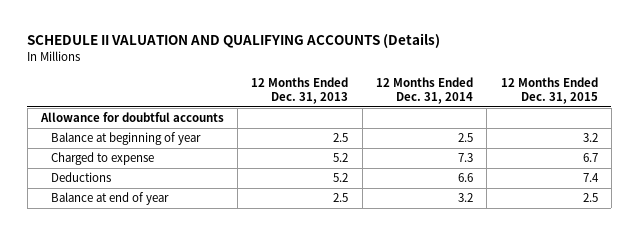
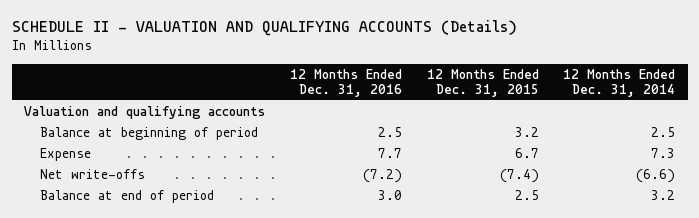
- SCHEDULE II VALUATION AND QUALIFYING ACCOUNTS (Details)
+ SCHEDULE II - VALUATION AND QUALIFYING ACCOUNTS (Details)
- | 12 Months Ended Dec. 31, 2013 | 12 Months Ended Dec. 31, 2014 | 12 Months Ended Dec. 31, 2015
+ | 12 Months Ended Dec. 31, 2016 | 12 Months Ended Dec. 31, 2015 | 12 Months Ended Dec. 31, 2014
- Allowance for doubtful accounts
- Balance at beginning of year | 2.5 | 2.5 | 3.2
- Charged to expense | 5.2 | 7.3 | 6.7
- Deductions | 5.2 | 6.6 | 7.4
- Balance at end of year | 2.5 | 3.2 | 2.5
+ Valuation and qualifying accounts
+ Balance at beginning of period | 2.5 | 3.2 | 2.5
+ Expense | 7.7 | 6.7 | 7.3
+ Net write-offs | (7.2) | (7.4) | (6.6)
+ Balance at end of period | 3.0 | 2.5 | 3.2

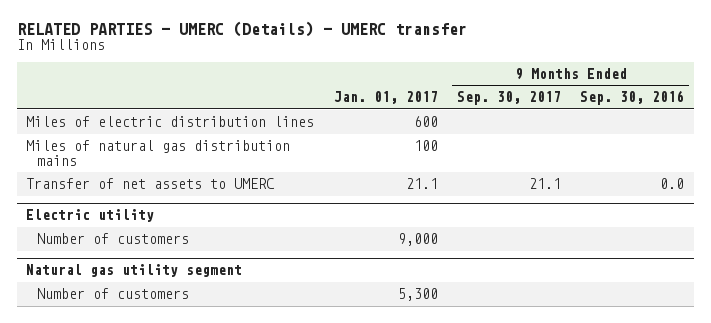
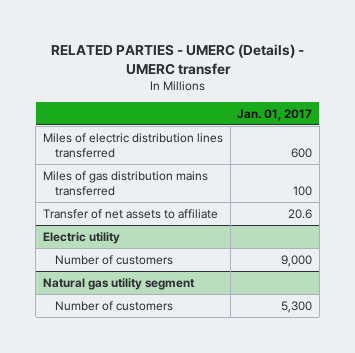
- | Jan. 01, 2017 | 9 Months Ended Sep. 30, 2017 | 9 Months Ended Sep. 30, 2016
+ | Jan. 01, 2017
- Miles of electric distribution lines | 600 | |
- Miles of natural gas distribution mains | 100 | |
- Transfer of net assets to UMERC | 21.1 | 21.1 | 0.0
+ Miles of electric distribution lines transferred | 600
+ Miles of gas distribution mains transferred | 100
+ Transfer of net assets to affiliate | 20.6

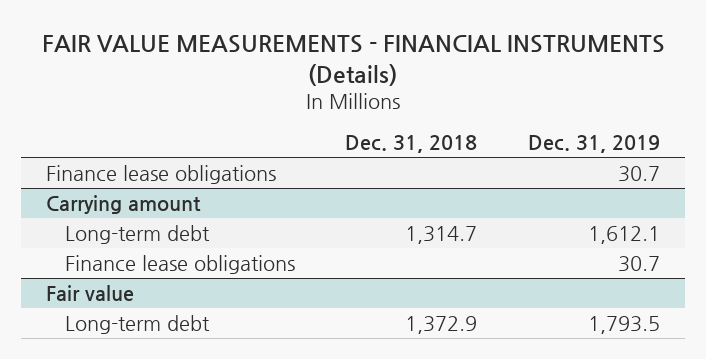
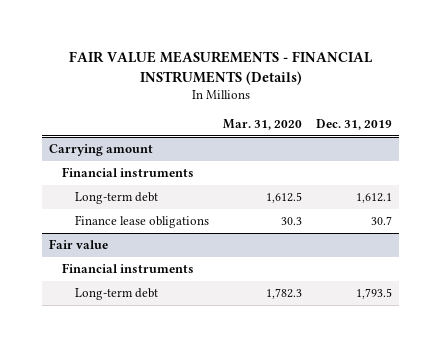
- | Dec. 31, 2018 | Dec. 31, 2019
+ | Mar. 31, 2020 | Dec. 31, 2019
- Finance lease obligations | | 30.7
@ Carrying amount
+ Financial instruments
@ Fair value
+ Financial instruments

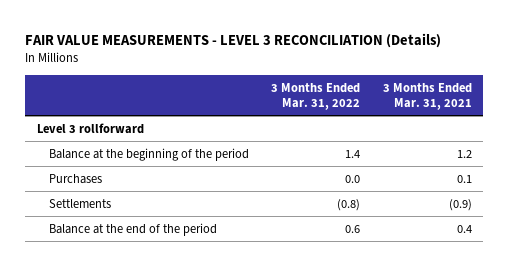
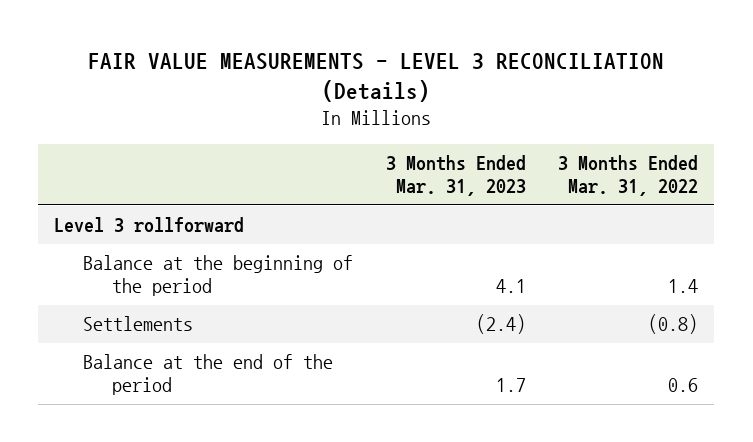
- | 3 Months Ended Mar. 31, 2022 | 3 Months Ended Mar. 31, 2021
+ | 3 Months Ended Mar. 31, 2023 | 3 Months Ended Mar. 31, 2022
- Purchases | 0.0 | 0.1

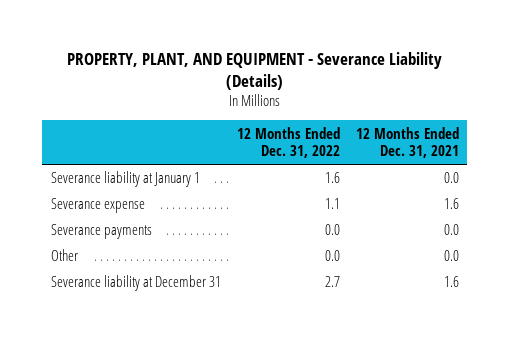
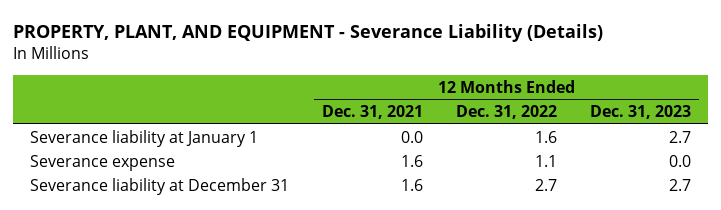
- | 12 Months Ended Dec. 31, 2022 | 12 Months Ended Dec. 31, 2021
+ | 12 Months Ended Dec. 31, 2021 | 12 Months Ended Dec. 31, 2022 | 12 Months Ended Dec. 31, 2023
- Severance payments | 0.0 | 0.0
- Other | 0.0 | 0.0

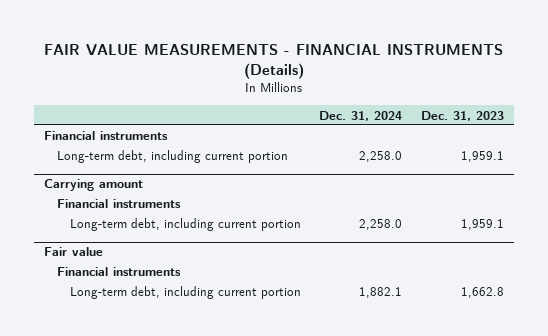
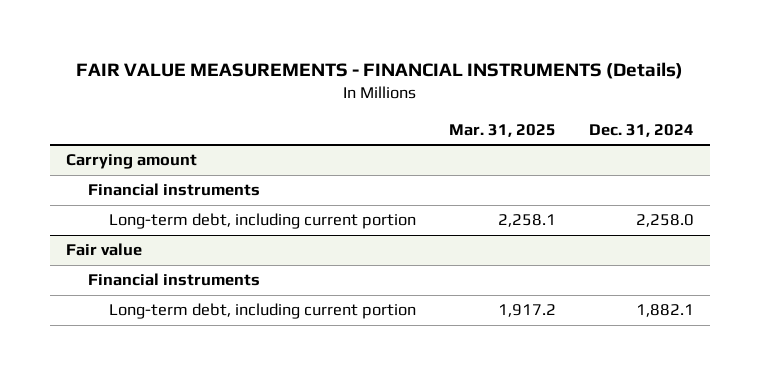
- | Dec. 31, 2024 | Dec. 31, 2023
+ | Mar. 31, 2025 | Dec. 31, 2024
- Financial instruments
- Long-term debt, including current portion | 2,258.0 | 1,959.1

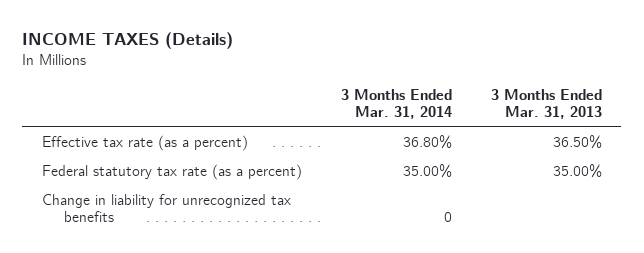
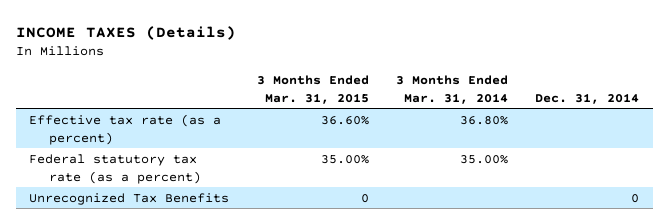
- | 3 Months Ended Mar. 31, 2014 | 3 Months Ended Mar. 31, 2013
+ | 3 Months Ended Mar. 31, 2015 | 3 Months Ended Mar. 31, 2014 | Dec. 31, 2014
- Change in liability for unrecognized tax benefits | 0 |
+ Unrecognized Tax Benefits | 0 | | 0

